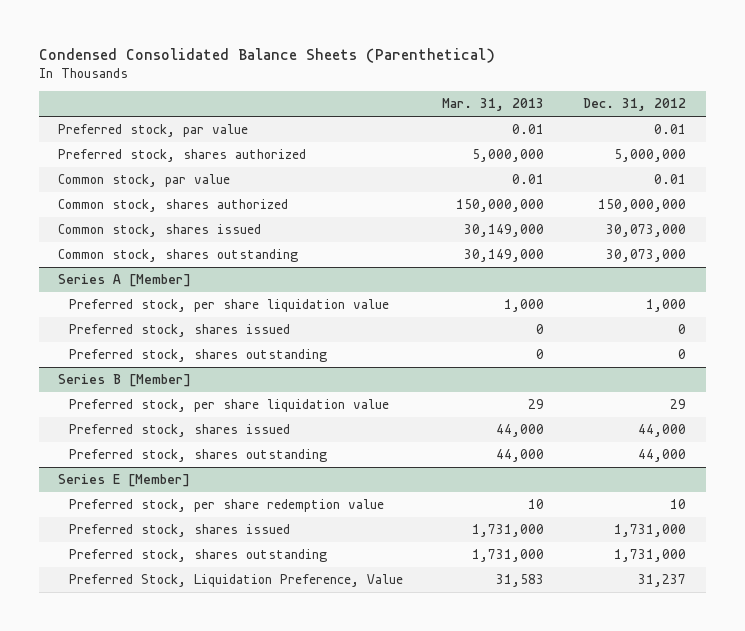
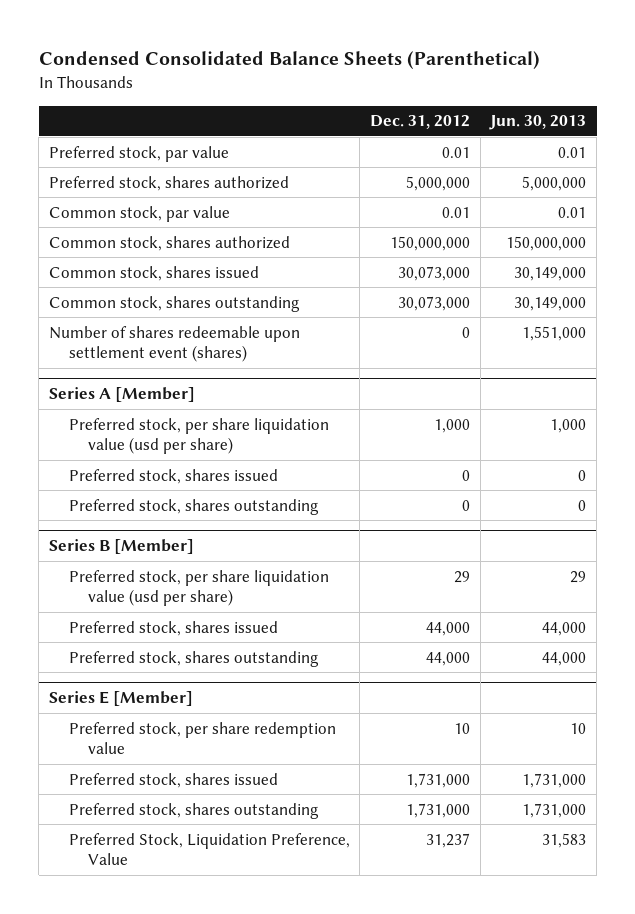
- | Mar. 31, 2013 | Dec. 31, 2012
+ | Dec. 31, 2012 | Jun. 30, 2013
+ Number of shares redeemable upon settlement event (shares) | 0 | 1,551,000
@ Series A [Member]
- Preferred stock, per share liquidation value | 1,000 | 1,000
+ Preferred stock, per share liquidation value (usd per share) | 1,000 | 1,000
@ Series B [Member]
- Preferred stock, per share liquidation value | 29 | 29
+ Preferred stock, per share liquidation value (usd per share) | 29 | 29

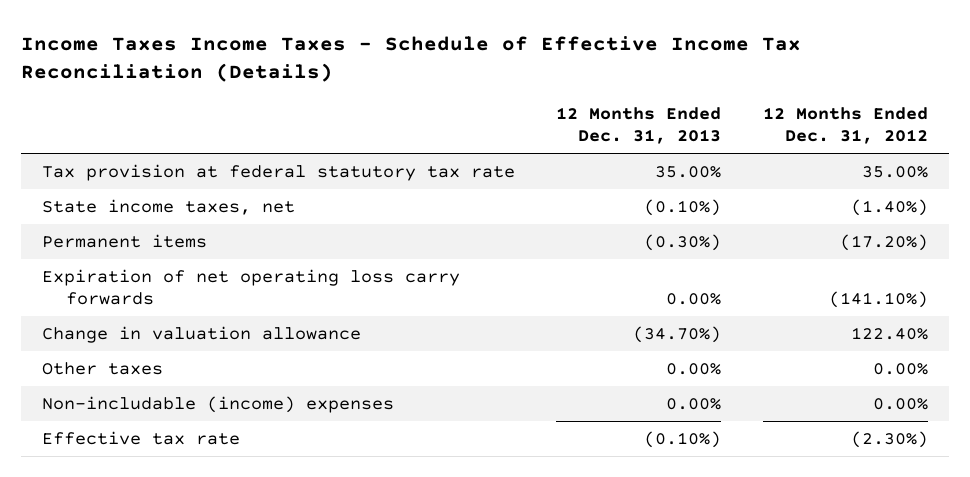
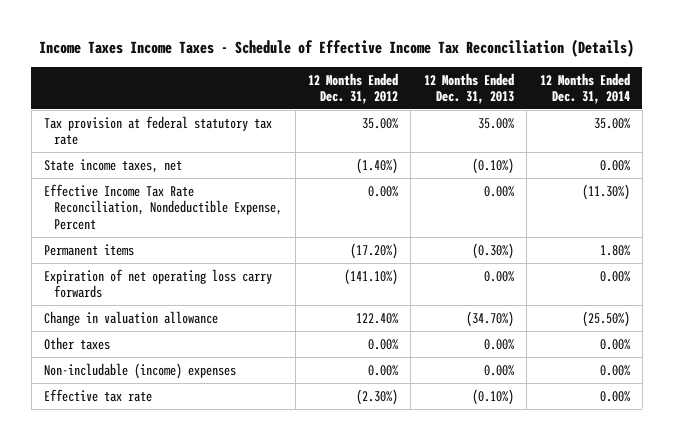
- | 12 Months Ended Dec. 31, 2013 | 12 Months Ended Dec. 31, 2012
+ | 12 Months Ended Dec. 31, 2012 | 12 Months Ended Dec. 31, 2013 | 12 Months Ended Dec. 31, 2014
+ Effective Income Tax Rate Reconciliation, Nondeductible Expense, Percent | 0.00% | 0.00% | (11.30%)

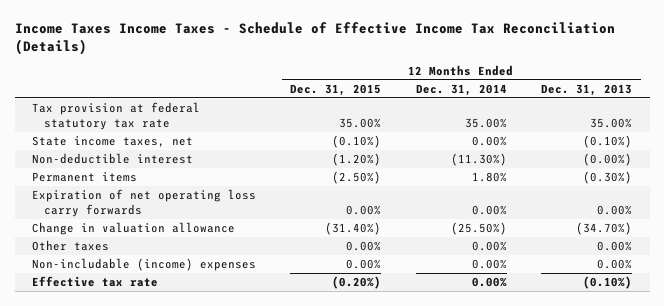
- | 12 Months Ended Dec. 31, 2012 | 12 Months Ended Dec. 31, 2013 | 12 Months Ended Dec. 31, 2014
+ | 12 Months Ended Dec. 31, 2015 | 12 Months Ended Dec. 31, 2014 | 12 Months Ended Dec. 31, 2013
- Effective Income Tax Rate Reconciliation, Nondeductible Expense, Percent | 0.00% | 0.00% | (11.30%)
+ Non-deductible interest | (1.20%) | (11.30%) | (0.00%)

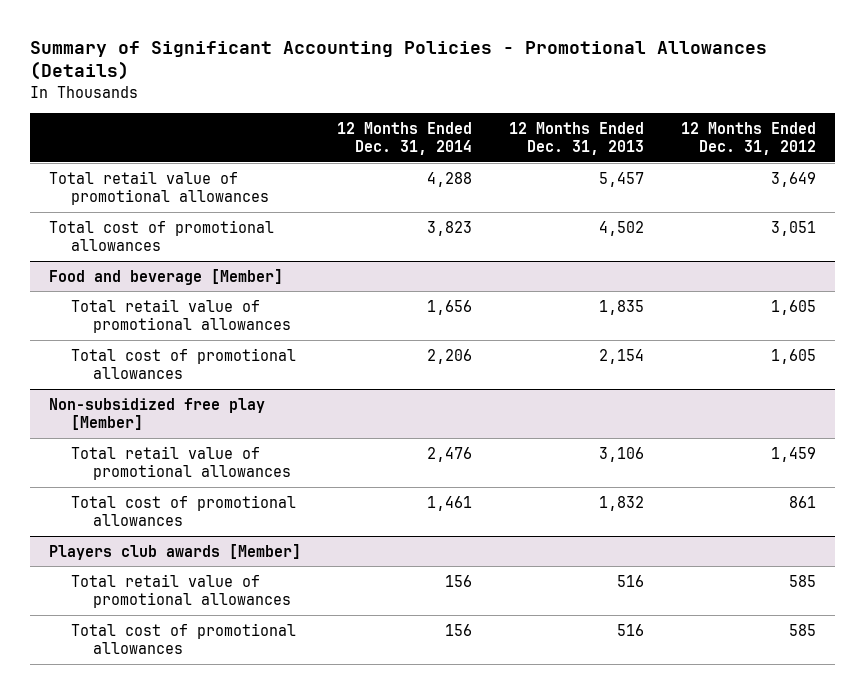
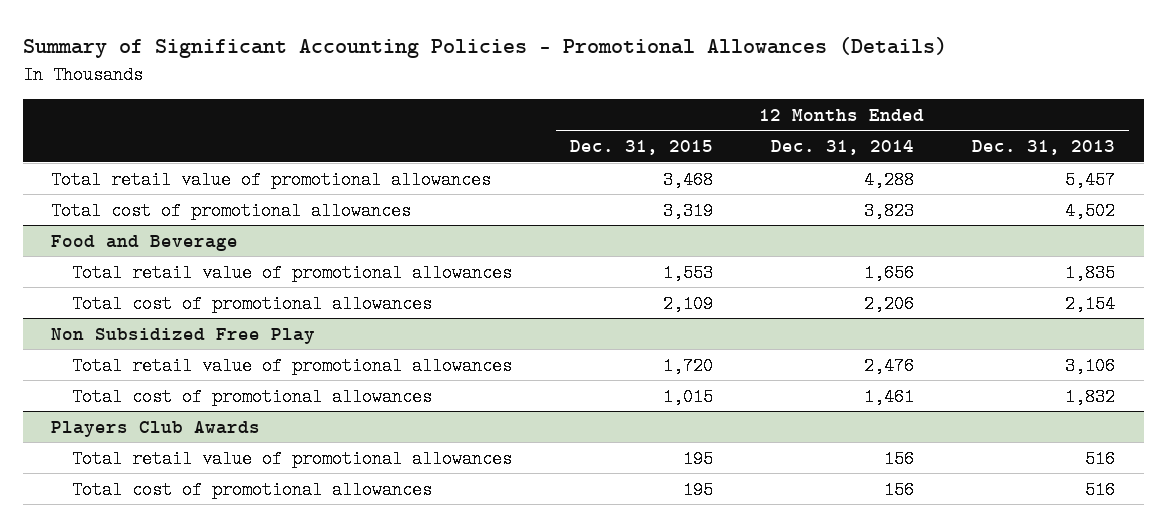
- | 12 Months Ended Dec. 31, 2014 | 12 Months Ended Dec. 31, 2013 | 12 Months Ended Dec. 31, 2012
+ | 12 Months Ended Dec. 31, 2015 | 12 Months Ended Dec. 31, 2014 | 12 Months Ended Dec. 31, 2013
- Food and beverage [Member]
+ Food and Beverage
- Non-subsidized free play [Member]
+ Non Subsidized Free Play
- Players club awards [Member]
+ Players Club Awards

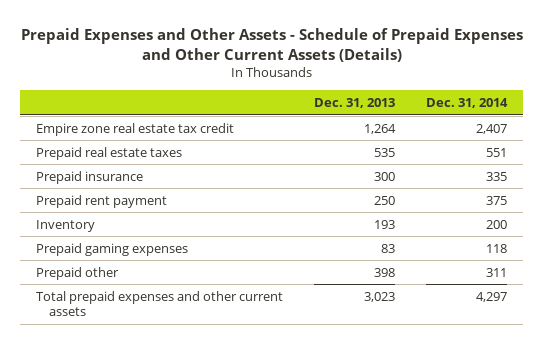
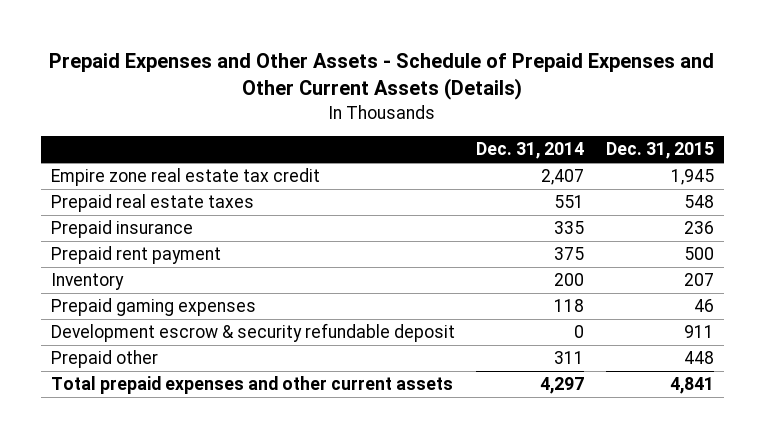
- | Dec. 31, 2013 | Dec. 31, 2014
+ | Dec. 31, 2014 | Dec. 31, 2015
+ Development escrow & security refundable deposit | 0 | 911

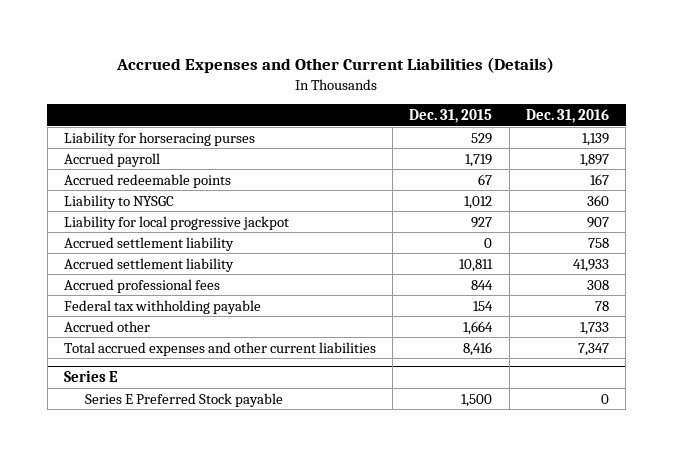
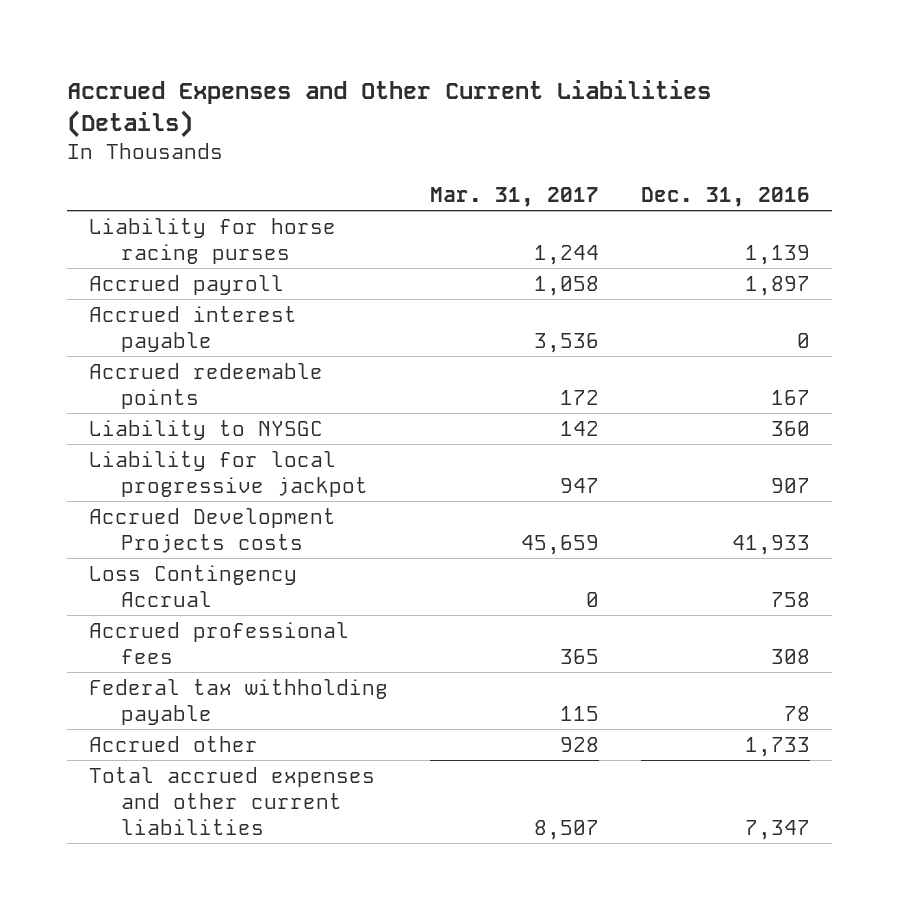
- | Dec. 31, 2015 | Dec. 31, 2016
+ | Mar. 31, 2017 | Dec. 31, 2016
- Liability for horseracing purses | 529 | 1,139
+ Liability for horse racing purses | 1,244 | 1,139
+ Accrued interest payable | 3,536 | 0
- Accrued settlement liability | 0 | 758
- Accrued settlement liability | 10,811 | 41,933
+ Accrued Development Projects costs | 45,659 | 41,933
+ Loss Contingency Accrual | 0 | 758
- Series E
- Series E Preferred Stock payable | 1,500 | 0

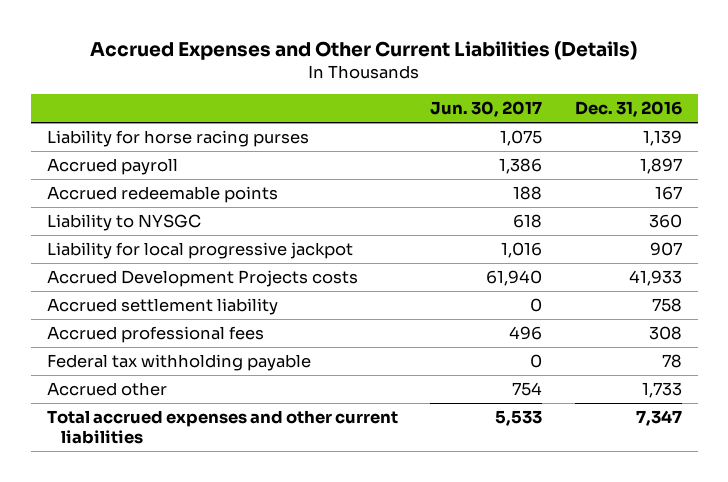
- | Mar. 31, 2017 | Dec. 31, 2016
+ | Jun. 30, 2017 | Dec. 31, 2016
- Accrued interest payable | 3,536 | 0
- Loss Contingency Accrual | 0 | 758
+ Accrued settlement liability | 0 | 758

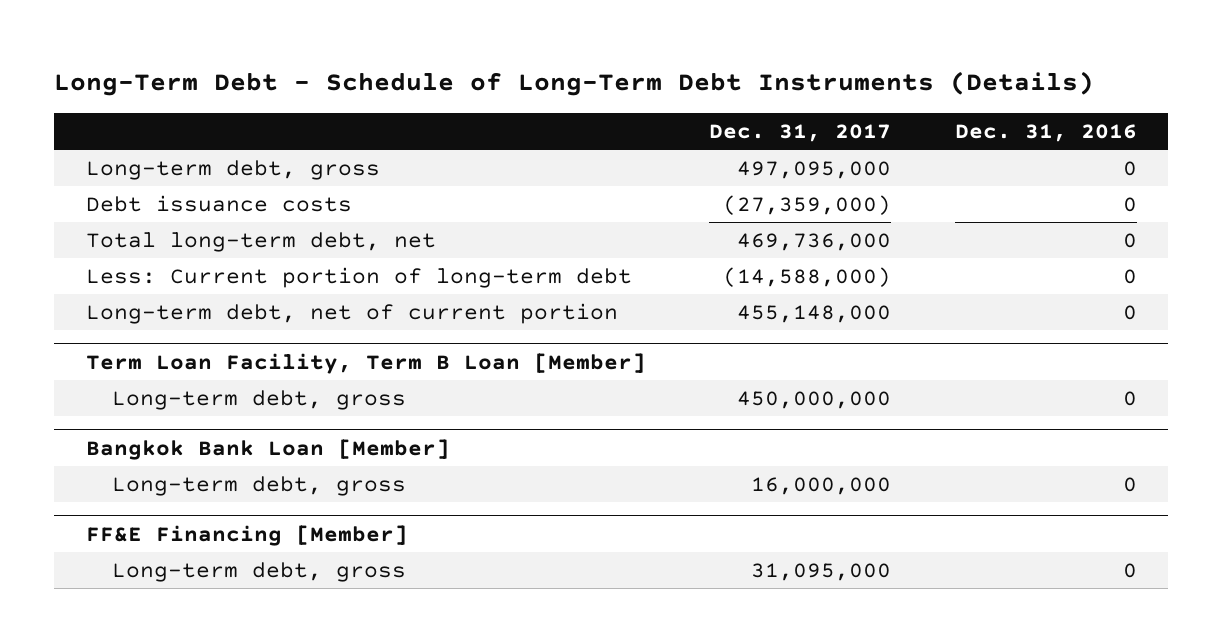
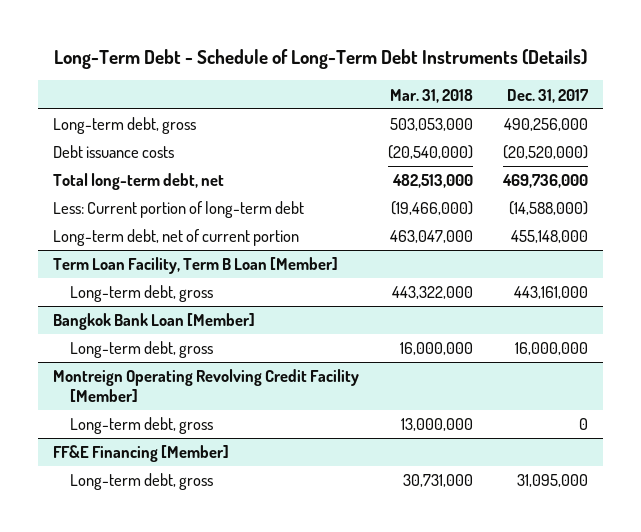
- | Dec. 31, 2017 | Dec. 31, 2016
+ | Mar. 31, 2018 | Dec. 31, 2017
- Long-term debt, gross | 497,095,000 | 0
- Debt issuance costs | (27,359,000) | 0
+ Long-term debt, gross | 503,053,000 | 490,256,000
+ Debt issuance costs | (20,540,000) | (20,520,000)
@ Term Loan Facility, Term B Loan [Member]
- Long-term debt, gross | 450,000,000 | 0
+ Long-term debt, gross | 443,322,000 | 443,161,000
+ Montreign Operating Revolving Credit Facility [Member]
+ Long-term debt, gross | 13,000,000 | 0

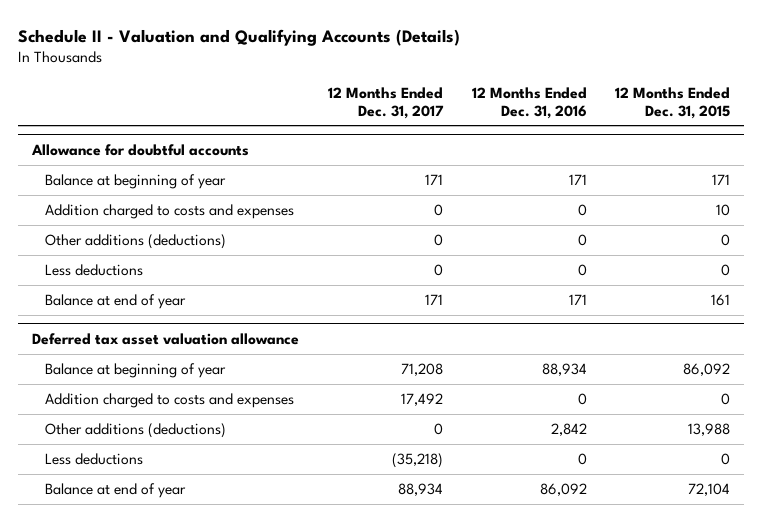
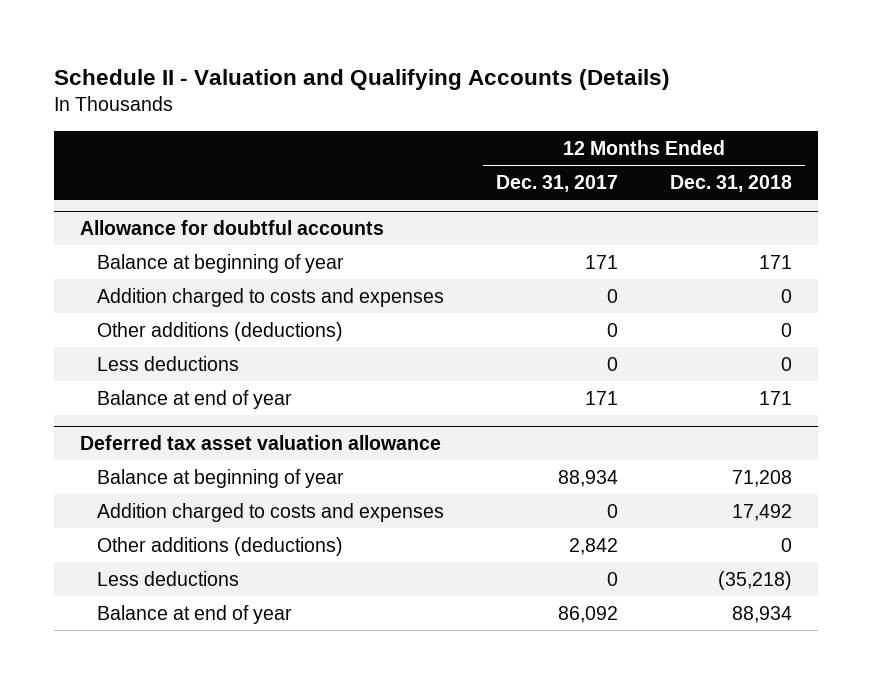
- | 12 Months Ended Dec. 31, 2017 | 12 Months Ended Dec. 31, 2016 | 12 Months Ended Dec. 31, 2015
+ | 12 Months Ended Dec. 31, 2017 | 12 Months Ended Dec. 31, 2018
@ Deferred tax asset valuation allowance
- Balance at beginning of year | 71,208 | 88,934 | 86,092
- Addition charged to costs and expenses | 17,492 | 0 | 0
- Other additions (deductions) | 0 | 2,842 | 13,988
- Less deductions | (35,218) | 0 | 0
- Balance at end of year | 88,934 | 86,092 | 72,104
+ Balance at beginning of year | 88,934 | 71,208
+ Addition charged to costs and expenses | 0 | 17,492
+ Other additions (deductions) | 2,842 | 0
+ Less deductions | 0 | (35,218)
+ Balance at end of year | 86,092 | 88,934

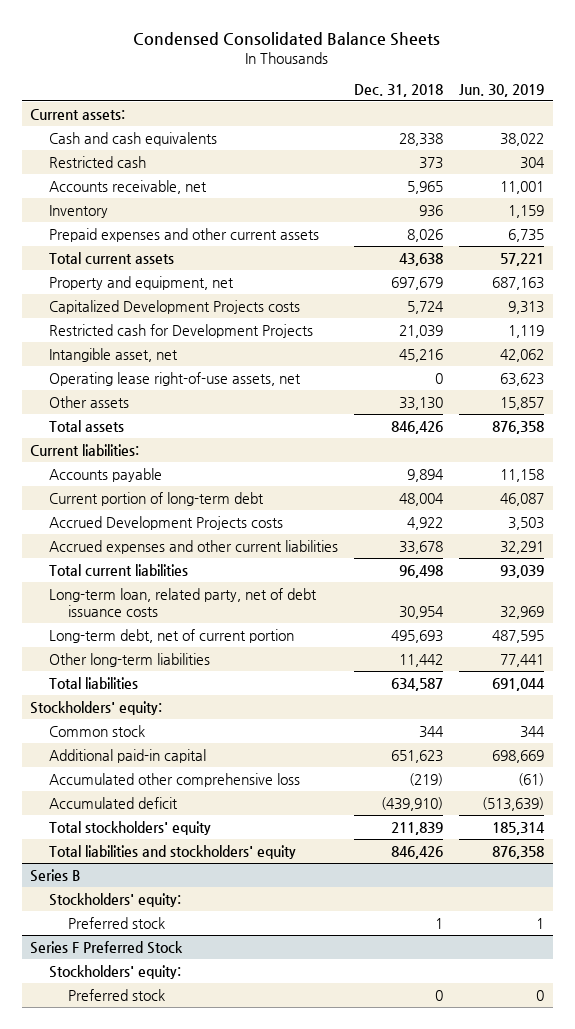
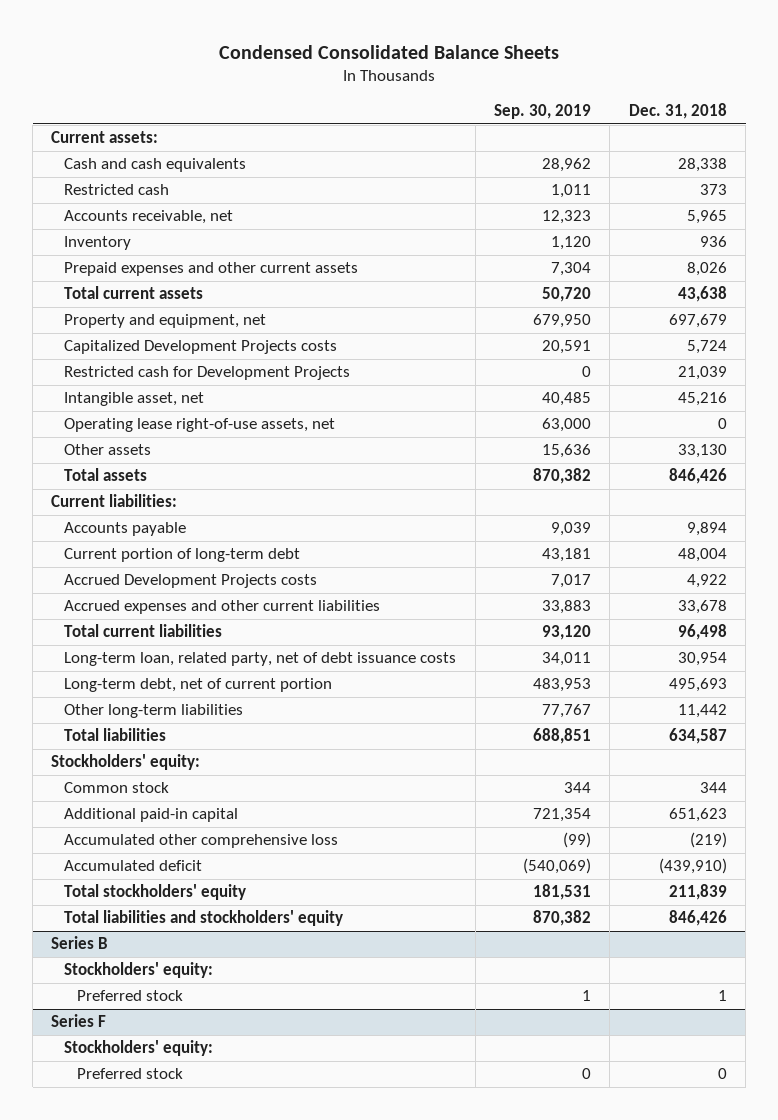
- | Dec. 31, 2018 | Jun. 30, 2019
+ | Sep. 30, 2019 | Dec. 31, 2018
- Series F Preferred Stock
+ Series F

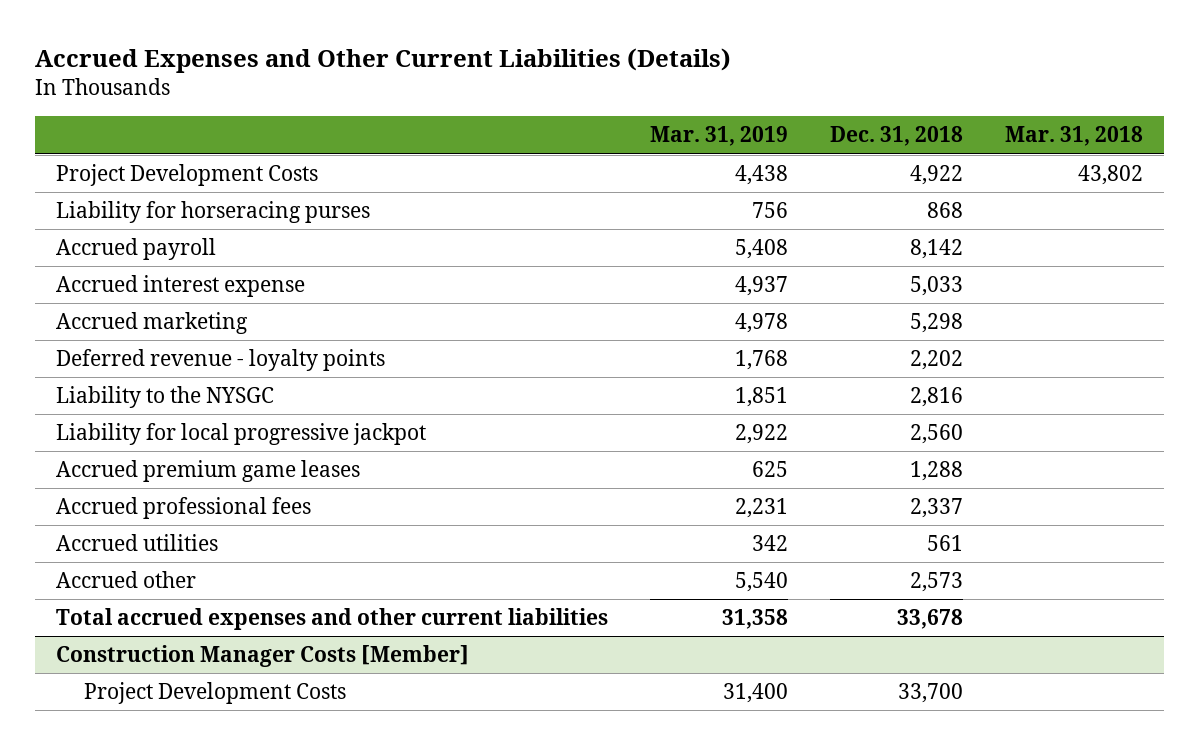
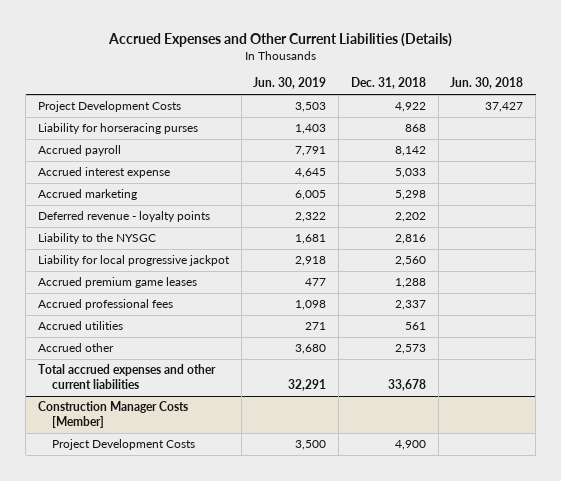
- | Mar. 31, 2019 | Dec. 31, 2018 | Mar. 31, 2018
+ | Jun. 30, 2019 | Dec. 31, 2018 | Jun. 30, 2018
@ Construction Manager Costs [Member]
- Project Development Costs | 31,400 | 33,700 |
+ Project Development Costs | 3,500 | 4,900 |

